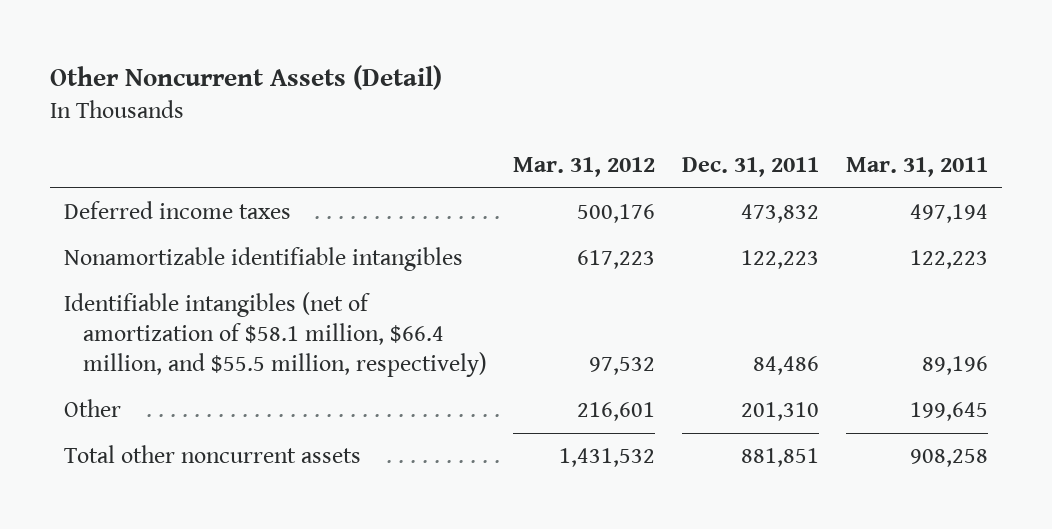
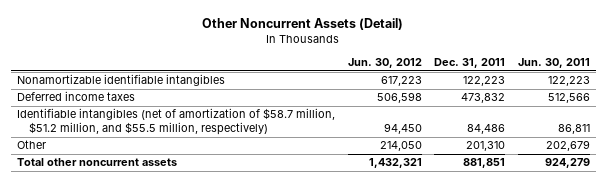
- | Mar. 31, 2012 | Dec. 31, 2011 | Mar. 31, 2011
+ | Jun. 30, 2012 | Dec. 31, 2011 | Jun. 30, 2011
- Identifiable intangibles (net of amortization of $58.1 million, $66.4 million, and $55.5 million, respectively) | 97,532 | 84,486 | 89,196
moved down: Deferred income taxes | 506,598 | 473,832 | 512,566
+ Identifiable intangibles (net of amortization of $58.7 million, $51.2 million, and $55.5 million, respectively) | 94,450 | 84,486 | 86,811

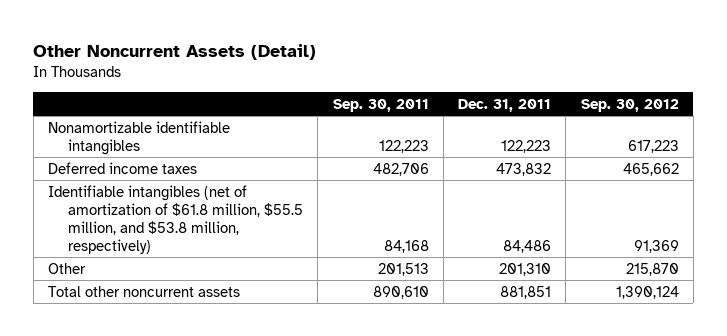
- | Jun. 30, 2012 | Dec. 31, 2011 | Jun. 30, 2011
+ | Sep. 30, 2011 | Dec. 31, 2011 | Sep. 30, 2012
- Identifiable intangibles (net of amortization of $58.7 million, $51.2 million, and $55.5 million, respectively) | 94,450 | 84,486 | 86,811
+ Identifiable intangibles (net of amortization of $61.8 million, $55.5 million, and $53.8 million, respectively) | 84,168 | 84,486 | 91,369

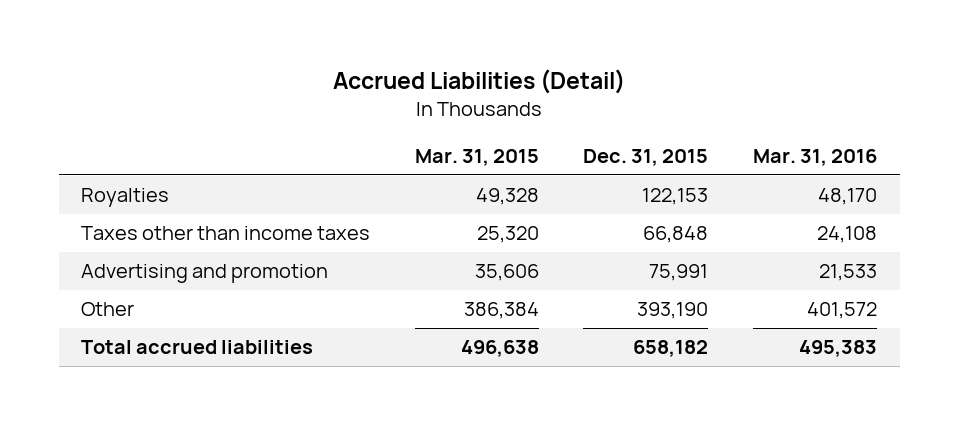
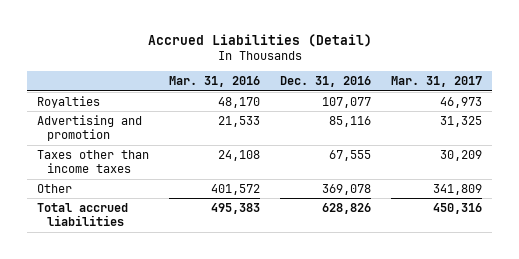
- | Mar. 31, 2015 | Dec. 31, 2015 | Mar. 31, 2016
+ | Mar. 31, 2016 | Dec. 31, 2016 | Mar. 31, 2017
moved down: Taxes other than income taxes | 24,108 | 67,555 | 30,209

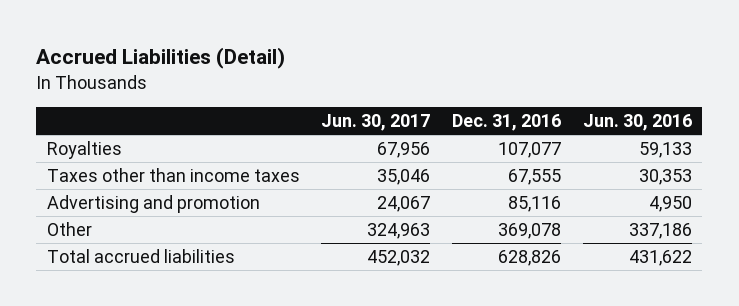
- | Mar. 31, 2016 | Dec. 31, 2016 | Mar. 31, 2017
+ | Jun. 30, 2017 | Dec. 31, 2016 | Jun. 30, 2016
moved down: Advertising and promotion | 24,067 | 85,116 | 4,950

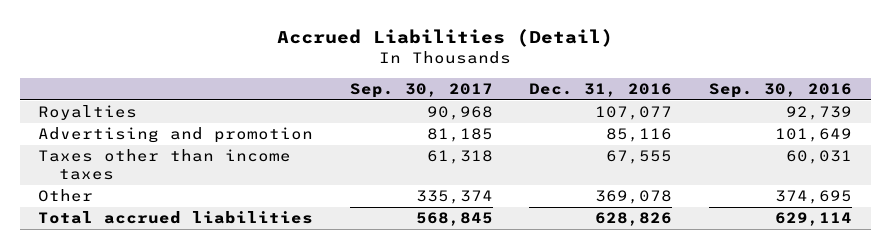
- | Jun. 30, 2017 | Dec. 31, 2016 | Jun. 30, 2016
+ | Sep. 30, 2017 | Dec. 31, 2016 | Sep. 30, 2016
moved down: Taxes other than income taxes | 61,318 | 67,555 | 60,031

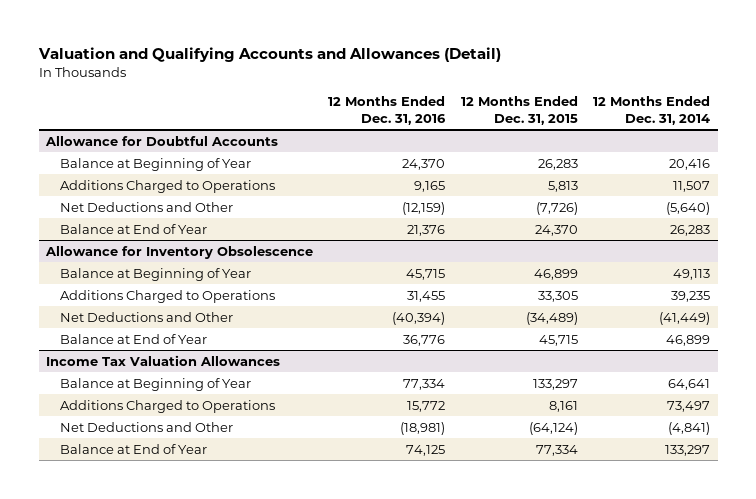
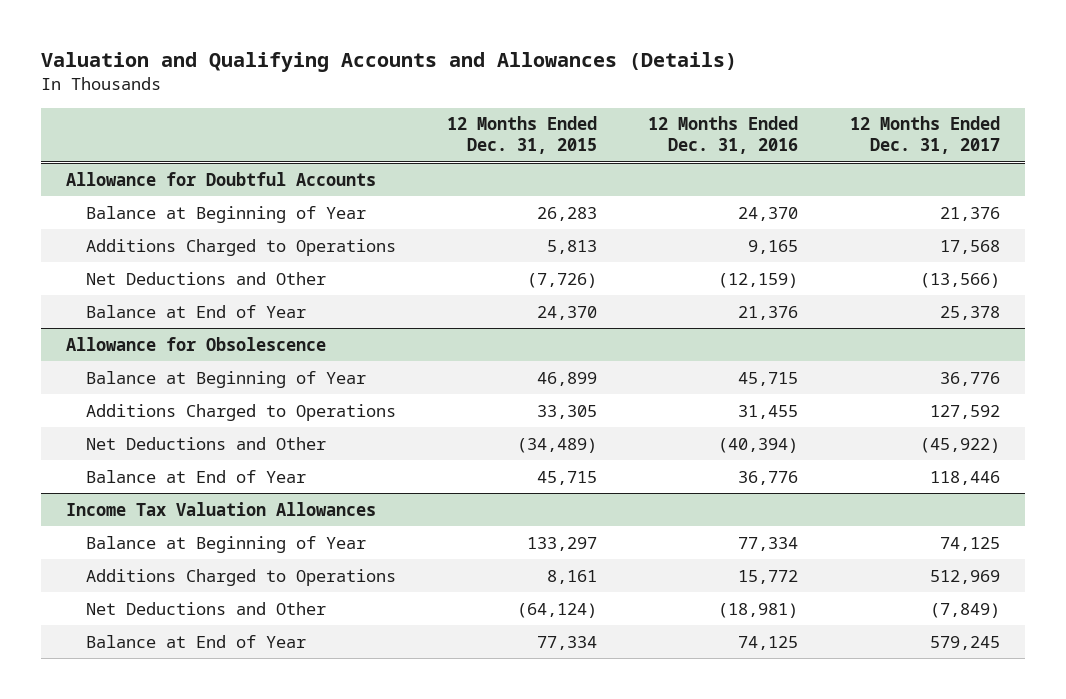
- Valuation and Qualifying Accounts and Allowances (Detail)
+ Valuation and Qualifying Accounts and Allowances (Details)
- | 12 Months Ended Dec. 31, 2016 | 12 Months Ended Dec. 31, 2015 | 12 Months Ended Dec. 31, 2014
+ | 12 Months Ended Dec. 31, 2015 | 12 Months Ended Dec. 31, 2016 | 12 Months Ended Dec. 31, 2017
- Allowance for Inventory Obsolescence
+ Allowance for Obsolescence

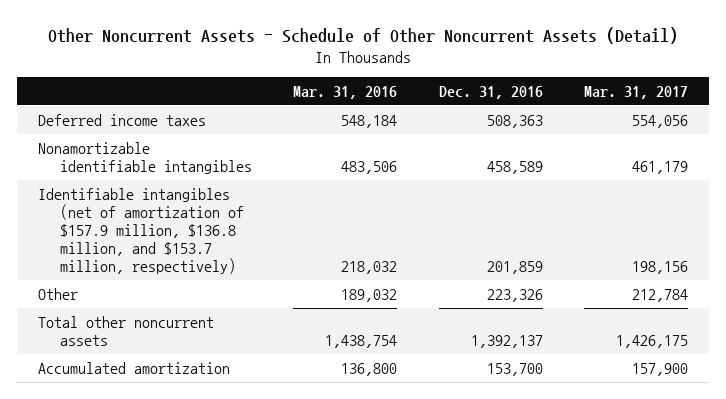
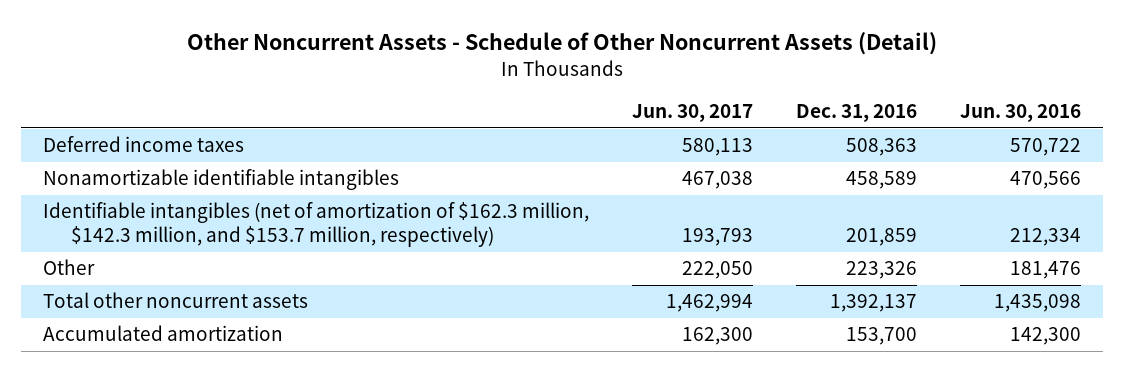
- | Mar. 31, 2016 | Dec. 31, 2016 | Mar. 31, 2017
+ | Jun. 30, 2017 | Dec. 31, 2016 | Jun. 30, 2016
- Identifiable intangibles (net of amortization of $157.9 million, $136.8 million, and $153.7 million, respectively) | 218,032 | 201,859 | 198,156
+ Identifiable intangibles (net of amortization of $162.3 million, $142.3 million, and $153.7 million, respectively) | 193,793 | 201,859 | 212,334

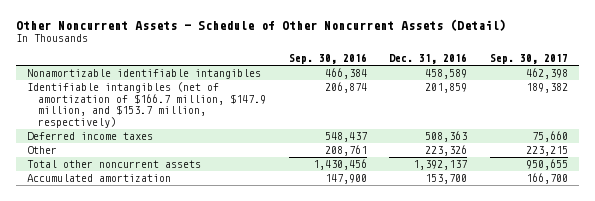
- | Jun. 30, 2017 | Dec. 31, 2016 | Jun. 30, 2016
+ | Sep. 30, 2016 | Dec. 31, 2016 | Sep. 30, 2017
- Identifiable intangibles (net of amortization of $162.3 million, $142.3 million, and $153.7 million, respectively) | 193,793 | 201,859 | 212,334
+ Identifiable intangibles (net of amortization of $166.7 million, $147.9 million, and $153.7 million, respectively) | 206,874 | 201,859 | 189,382
moved down: Deferred income taxes | 548,437 | 508,363 | 75,660

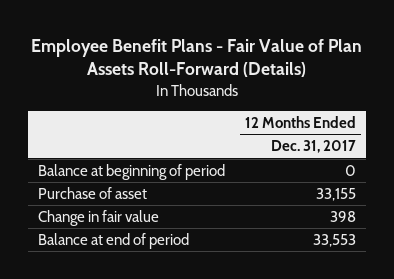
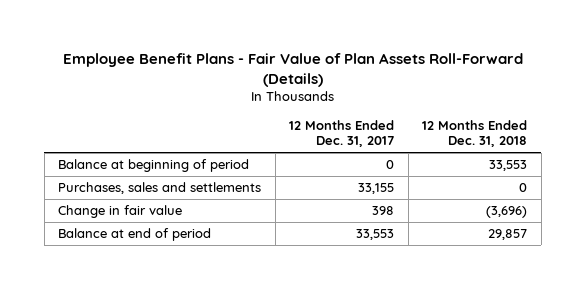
- | 12 Months Ended Dec. 31, 2017
+ | 12 Months Ended Dec. 31, 2017 | 12 Months Ended Dec. 31, 2018
- Purchase of asset | 33,155
+ Purchases, sales and settlements | 33,155 | 0

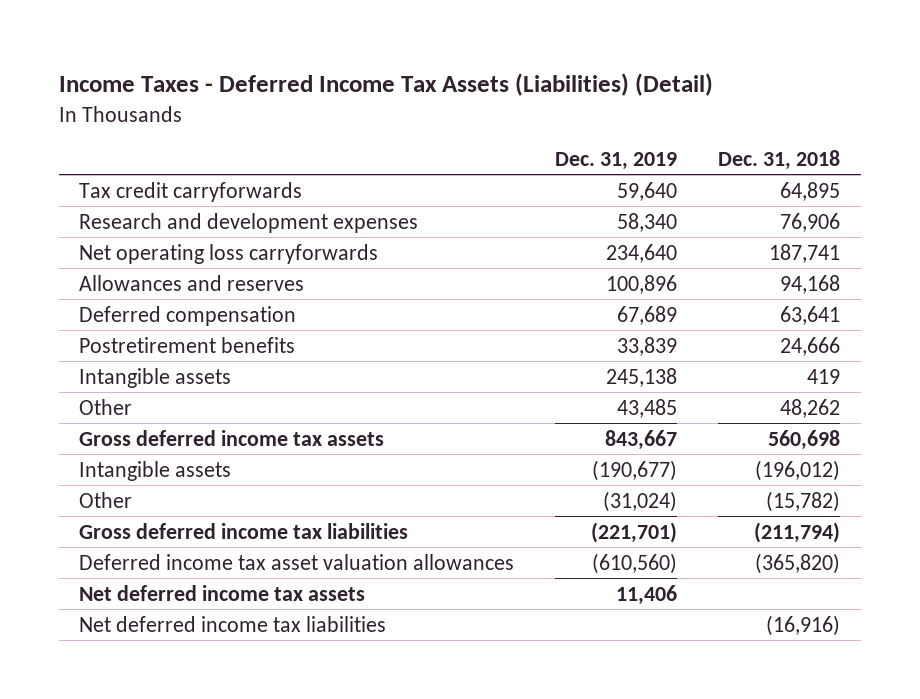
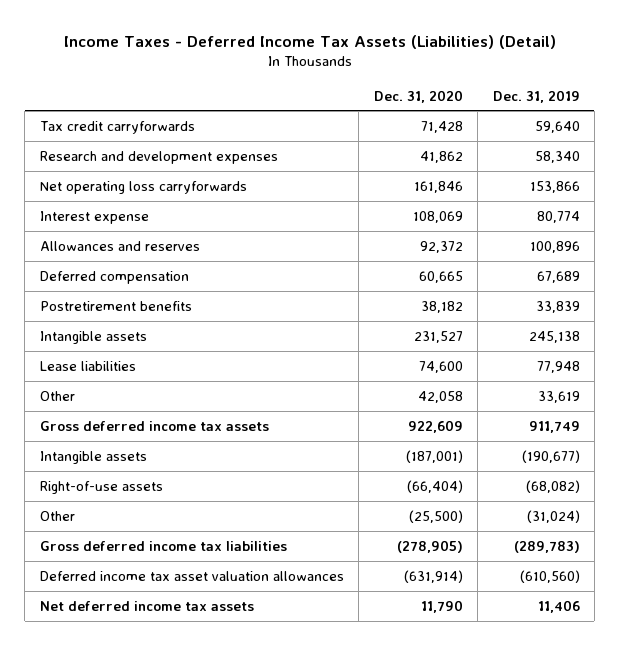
- | Dec. 31, 2019 | Dec. 31, 2018
+ | Dec. 31, 2020 | Dec. 31, 2019
- Net operating loss carryforwards | 234,640 | 187,741
+ Net operating loss carryforwards | 161,846 | 153,866
+ Interest expense | 108,069 | 80,774
- Other | 43,485 | 48,262
- Gross deferred income tax assets | 843,667 | 560,698
+ Lease liabilities | 74,600 | 77,948
+ Other | 42,058 | 33,619
+ Gross deferred income tax assets | 922,609 | 911,749
+ Right-of-use assets | (66,404) | (68,082)
- Gross deferred income tax liabilities | (221,701) | (211,794)
+ Gross deferred income tax liabilities | (278,905) | (289,783)
- Net deferred income tax liabilities | | (16,916)

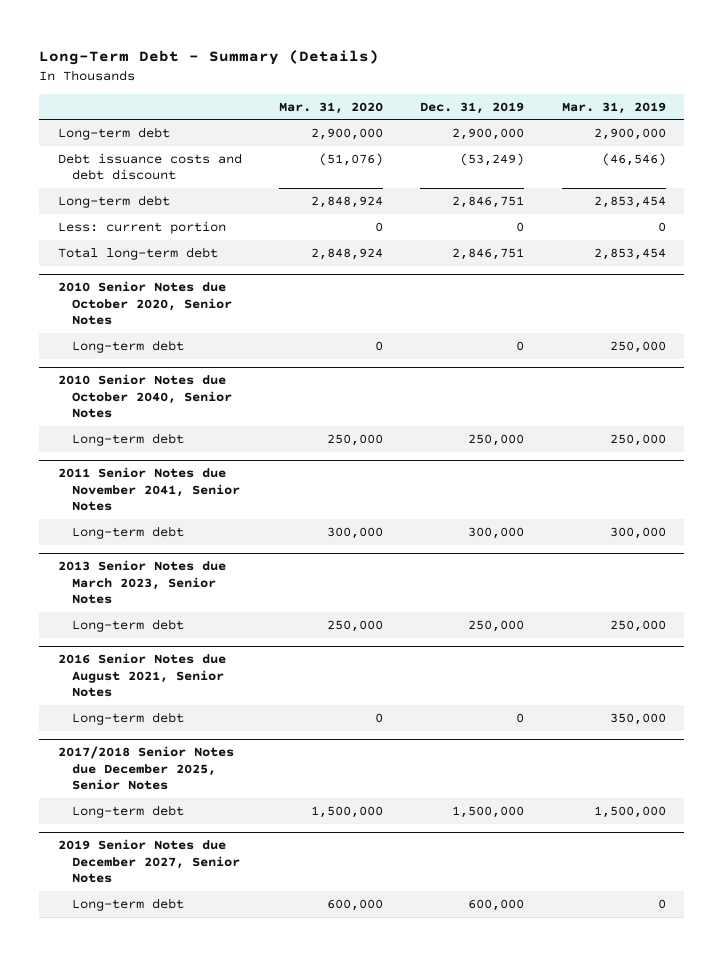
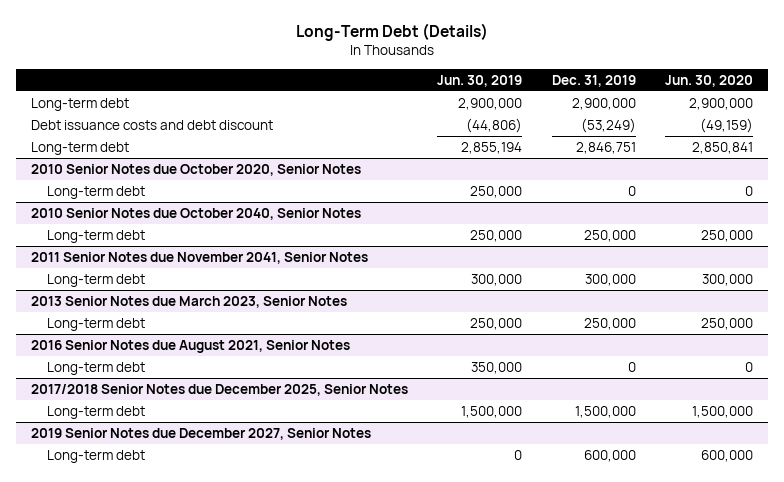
- Long-Term Debt - Summary (Details)
+ Long-Term Debt (Details)
- | Mar. 31, 2020 | Dec. 31, 2019 | Mar. 31, 2019
+ | Jun. 30, 2019 | Dec. 31, 2019 | Jun. 30, 2020
- Less: current portion | 0 | 0 | 0
- Total long-term debt | 2,848,924 | 2,846,751 | 2,853,454

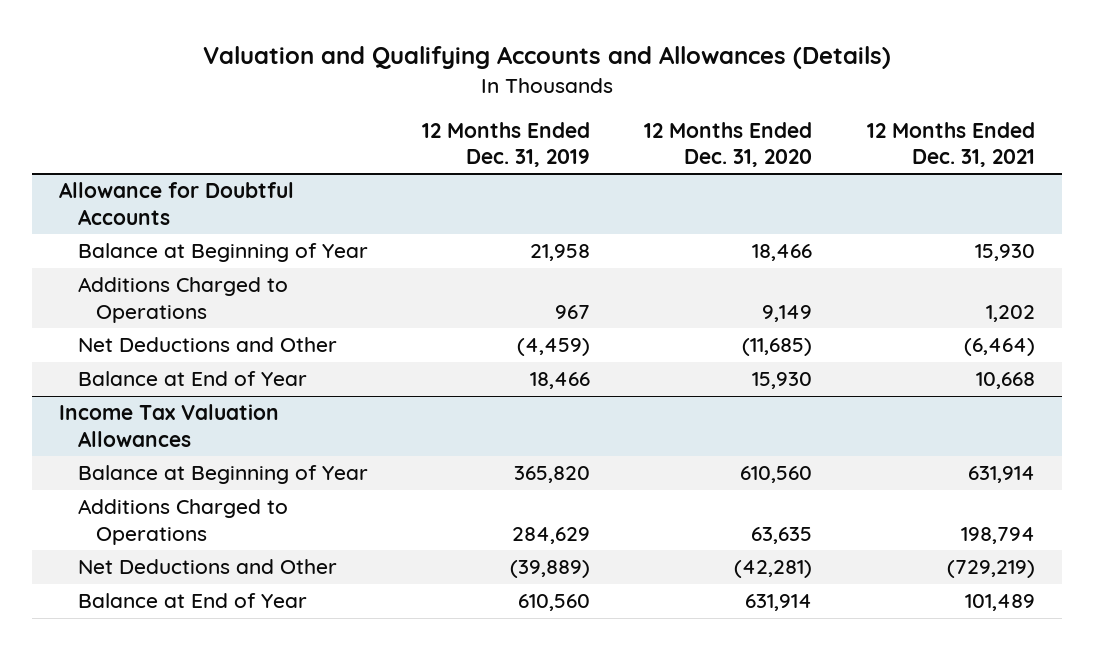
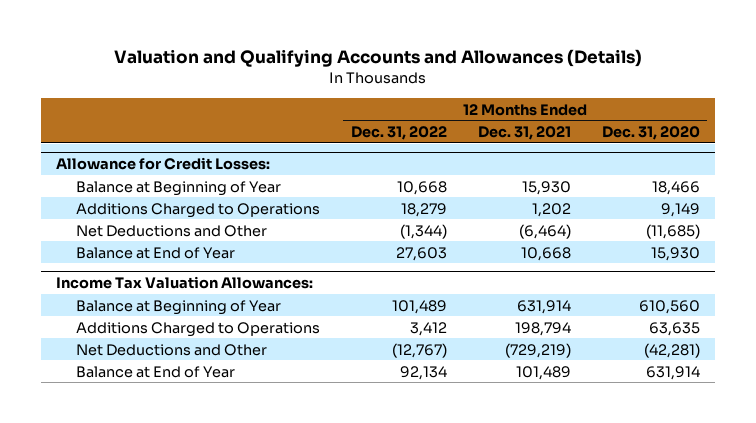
- | 12 Months Ended Dec. 31, 2019 | 12 Months Ended Dec. 31, 2020 | 12 Months Ended Dec. 31, 2021
+ | 12 Months Ended Dec. 31, 2022 | 12 Months Ended Dec. 31, 2021 | 12 Months Ended Dec. 31, 2020
- Allowance for Doubtful Accounts
+ Allowance for Credit Losses:
- Income Tax Valuation Allowances
+ Income Tax Valuation Allowances:

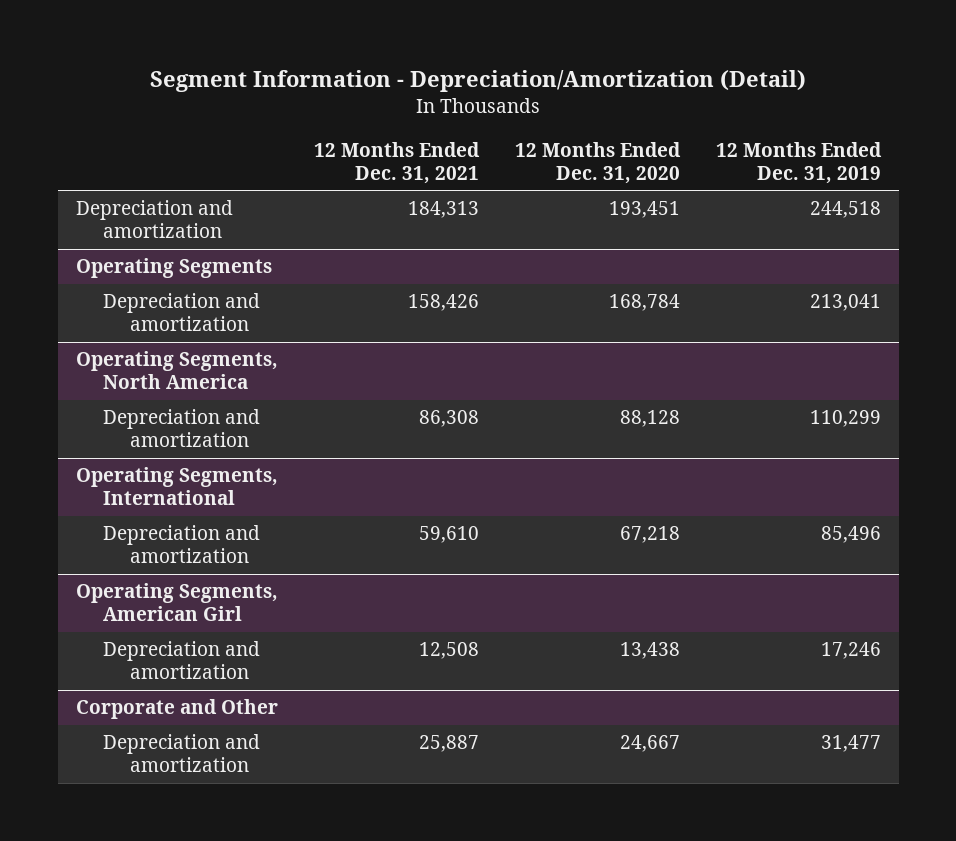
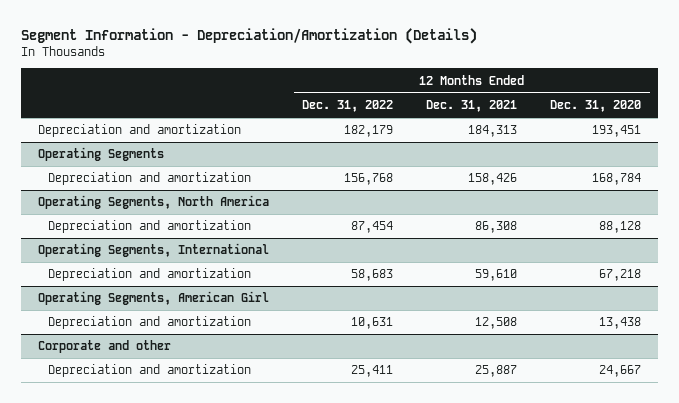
- Segment Information - Depreciation/Amortization (Detail)
+ Segment Information - Depreciation/Amortization (Details)
- | 12 Months Ended Dec. 31, 2021 | 12 Months Ended Dec. 31, 2020 | 12 Months Ended Dec. 31, 2019
+ | 12 Months Ended Dec. 31, 2022 | 12 Months Ended Dec. 31, 2021 | 12 Months Ended Dec. 31, 2020
- Corporate and Other
+ Corporate and other

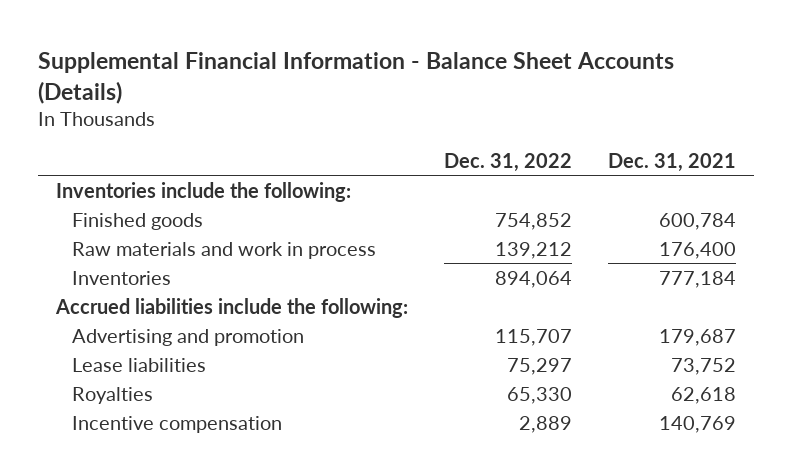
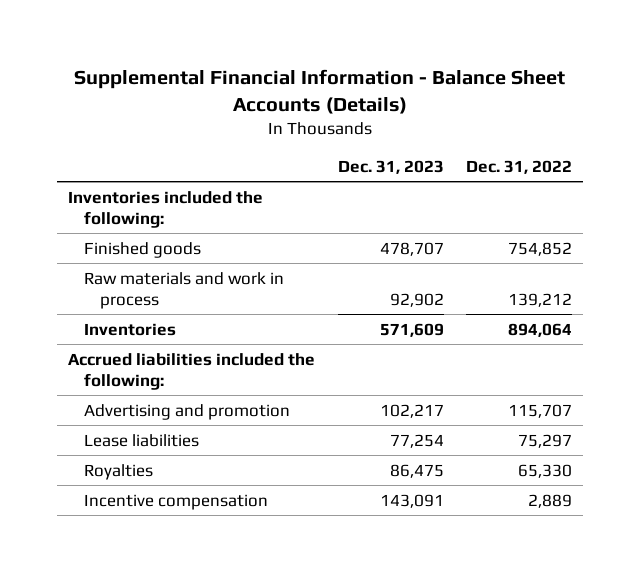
- | Dec. 31, 2022 | Dec. 31, 2021
+ | Dec. 31, 2023 | Dec. 31, 2022
- Inventories include the following:
+ Inventories included the following:
- Accrued liabilities include the following:
+ Accrued liabilities included the following:

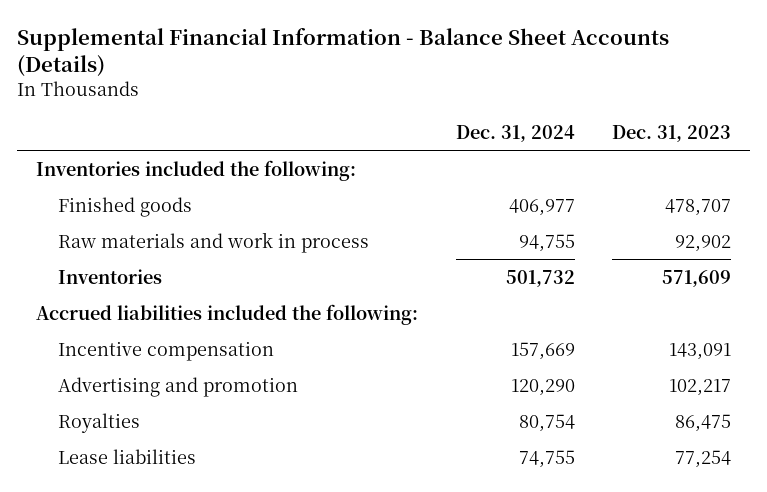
- | Dec. 31, 2023 | Dec. 31, 2022
+ | Dec. 31, 2024 | Dec. 31, 2023
moved up: Incentive compensation | 157,669 | 143,091
moved down: Lease liabilities | 74,755 | 77,254

